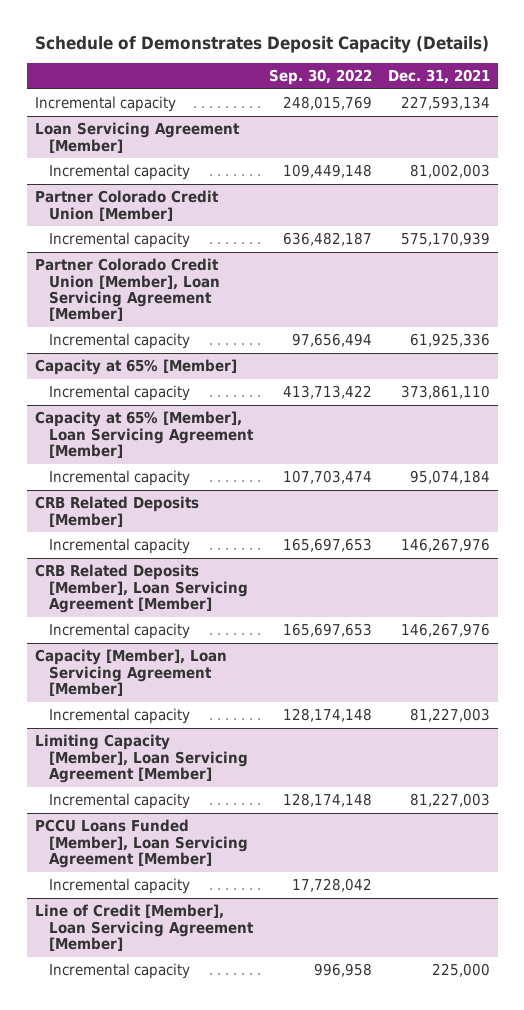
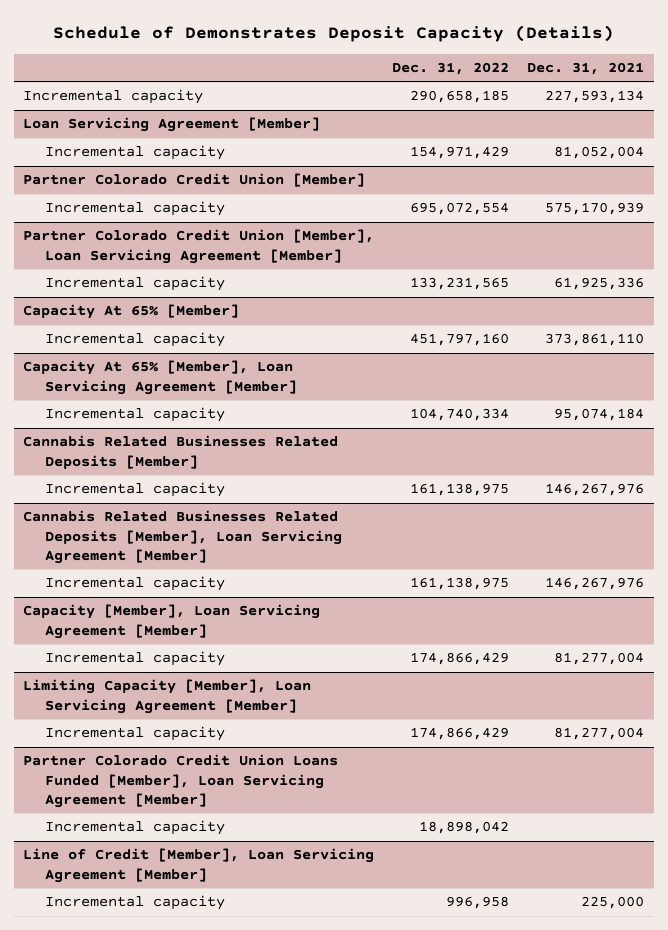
- | Sep. 30, 2022 | Dec. 31, 2021
+ | Dec. 31, 2022 | Dec. 31, 2021
@ Loan Servicing Agreement [Member]
- Incremental capacity | 109,449,148 | 81,002,003
+ Incremental capacity | 154,971,429 | 81,052,004
- Capacity at 65% [Member]
+ Capacity At 65% [Member]
- Capacity at 65% [Member], Loan Servicing Agreement [Member]
+ Capacity At 65% [Member], Loan Servicing Agreement [Member]
- CRB Related Deposits [Member]
+ Cannabis Related Businesses Related Deposits [Member]
- CRB Related Deposits [Member], Loan Servicing Agreement [Member]
+ Cannabis Related Businesses Related Deposits [Member], Loan Servicing Agreement [Member]
@ Capacity [Member], Loan Servicing Agreement [Member]
- Incremental capacity | 128,174,148 | 81,227,003
+ Incremental capacity | 174,866,429 | 81,277,004
@ Limiting Capacity [Member], Loan Servicing Agreement [Member]
- Incremental capacity | 128,174,148 | 81,227,003
- PCCU Loans Funded [Member], Loan Servicing Agreement [Member]
@ Limiting Capacity [Member], Loan Servicing Agreement [Member]
+ Incremental capacity | 174,866,429 | 81,277,004
+ Partner Colorado Credit Union Loans Funded [Member], Loan Servicing Agreement [Member]

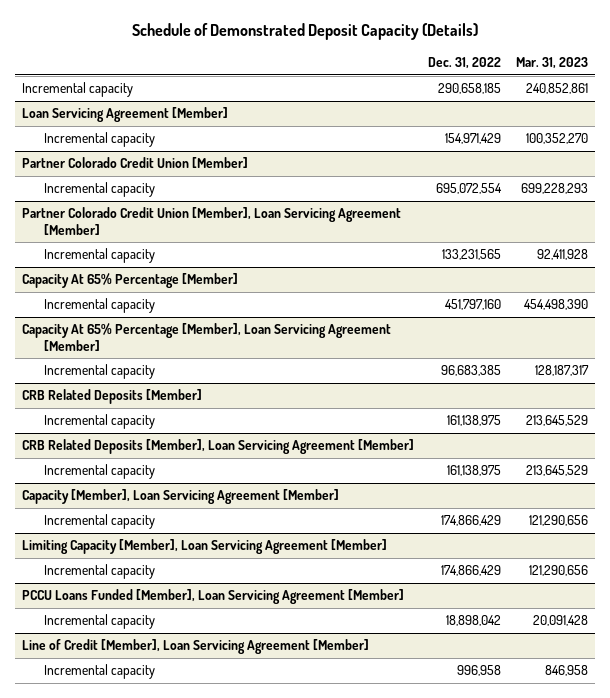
- Schedule of Demonstrates Deposit Capacity (Details)
+ Schedule of Demonstrated Deposit Capacity (Details)
- | Dec. 31, 2022 | Dec. 31, 2021
+ | Dec. 31, 2022 | Mar. 31, 2023
- Capacity At 65% [Member]
+ Capacity At 65% Percentage [Member]
- Capacity At 65% [Member], Loan Servicing Agreement [Member]
- Incremental capacity | 104,740,334 | 95,074,184
- Cannabis Related Businesses Related Deposits [Member]
+ Capacity At 65% Percentage [Member], Loan Servicing Agreement [Member]
+ Incremental capacity | 96,683,385 | 128,187,317
+ CRB Related Deposits [Member]
- Cannabis Related Businesses Related Deposits [Member], Loan Servicing Agreement [Member]
+ CRB Related Deposits [Member], Loan Servicing Agreement [Member]
- Partner Colorado Credit Union Loans Funded [Member], Loan Servicing Agreement [Member]
+ PCCU Loans Funded [Member], Loan Servicing Agreement [Member]

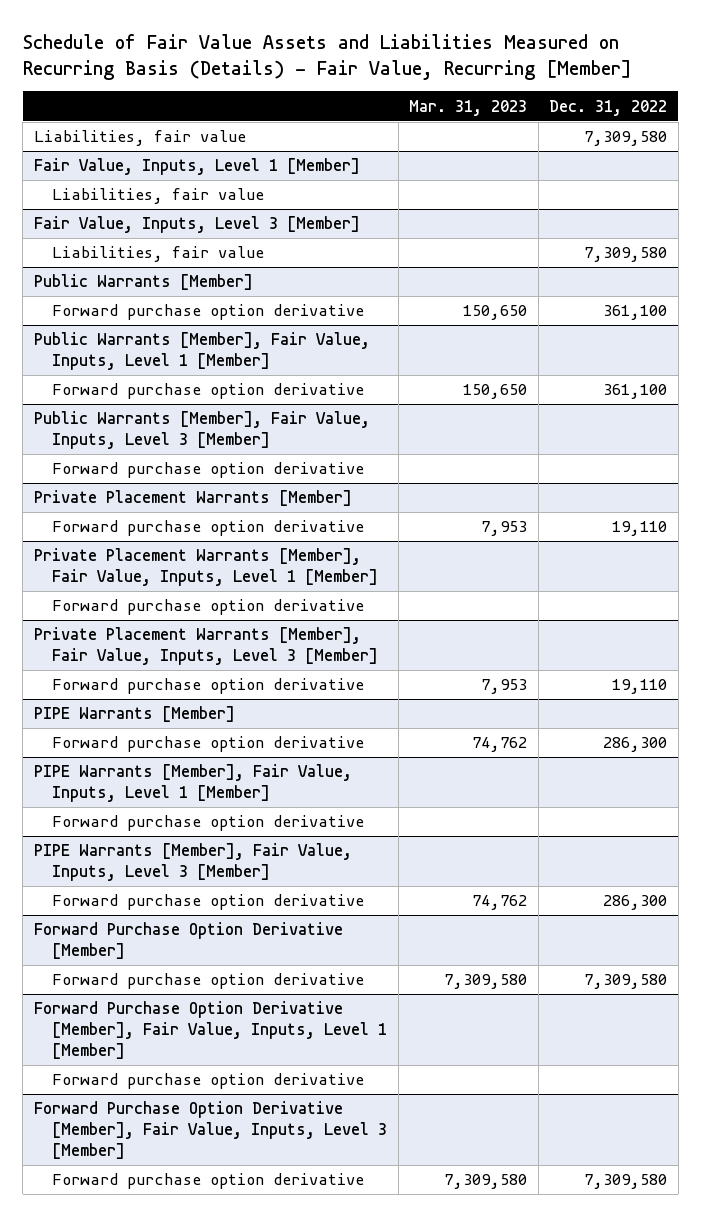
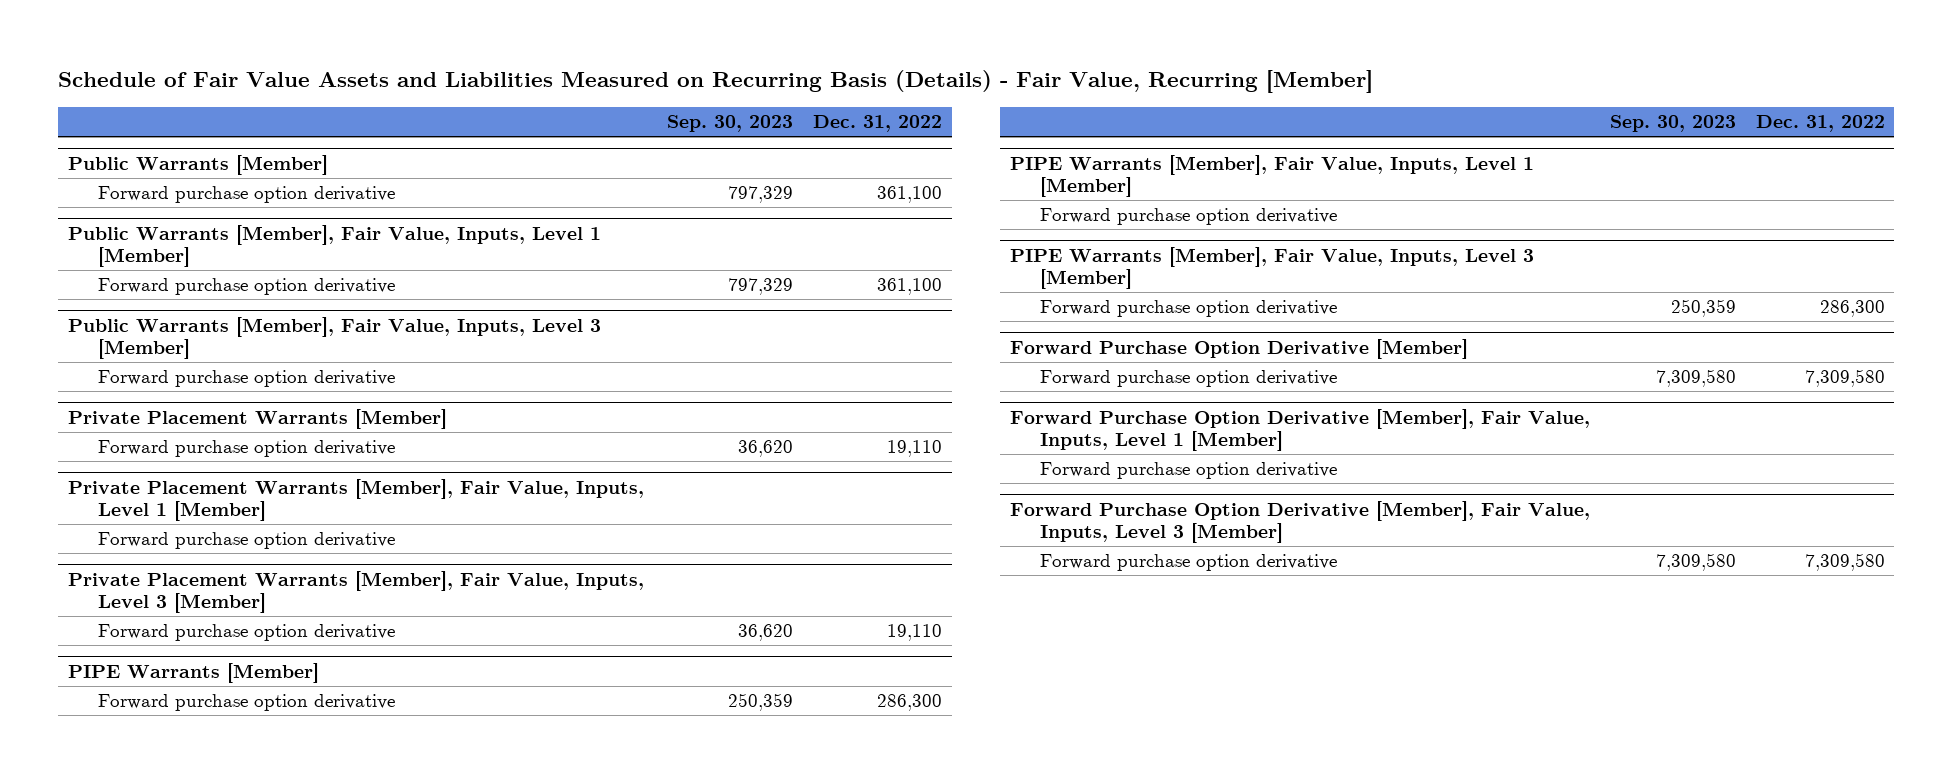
- | Mar. 31, 2023 | Dec. 31, 2022
+ | Sep. 30, 2023 | Dec. 31, 2022
- Liabilities, fair value | | 7,309,580
- Fair Value, Inputs, Level 1 [Member]
- Liabilities, fair value
- Fair Value, Inputs, Level 3 [Member]
- Liabilities, fair value | | 7,309,580

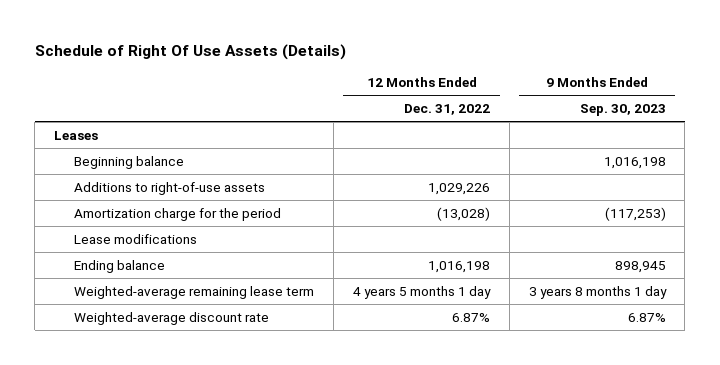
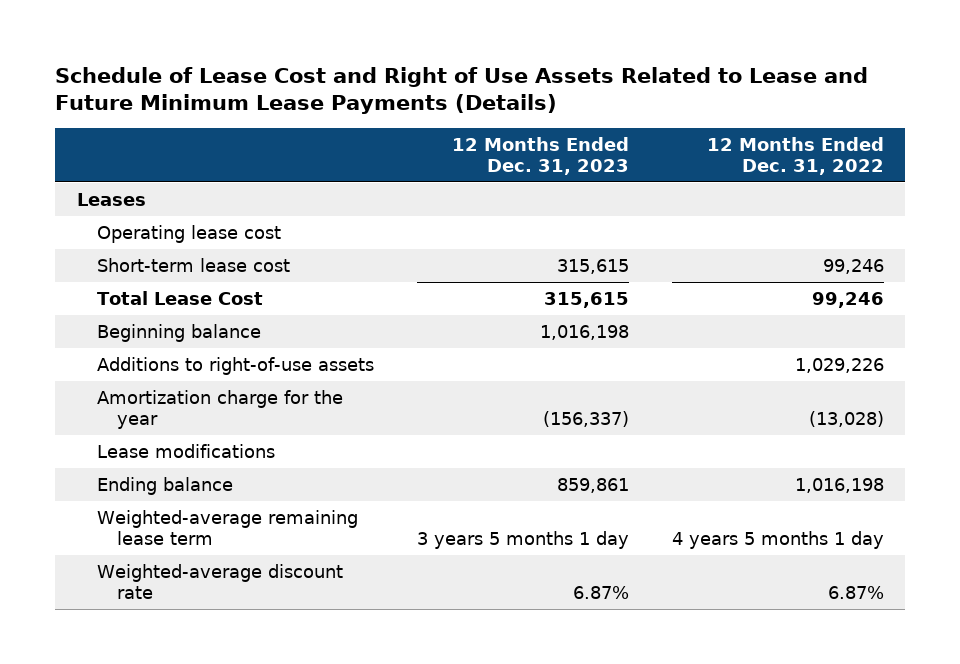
- Schedule of Right Of Use Assets (Details)
+ Schedule of Lease Cost and Right of Use Assets Related to Lease and Future Minimum Lease Payments (Details)
- | 12 Months Ended Dec. 31, 2022 | 9 Months Ended Sep. 30, 2023
+ | 12 Months Ended Dec. 31, 2023 | 12 Months Ended Dec. 31, 2022
+ Operating lease cost
+ Short-term lease cost | 315,615 | 99,246
+ Total Lease Cost | 315,615 | 99,246
- Amortization charge for the period | (13,028) | (117,253)
+ Amortization charge for the year | (156,337) | (13,028)

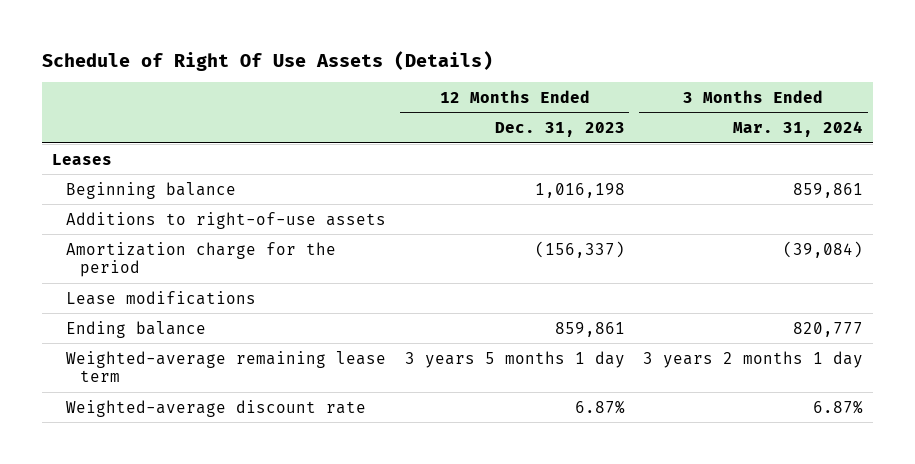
- Schedule of Lease Cost and Right of Use Assets Related to Lease and Future Minimum Lease Payments (Details)
+ Schedule of Right Of Use Assets (Details)
- | 12 Months Ended Dec. 31, 2023 | 12 Months Ended Dec. 31, 2022
+ | 12 Months Ended Dec. 31, 2023 | 3 Months Ended Mar. 31, 2024
- Operating lease cost
- Short-term lease cost | 315,615 | 99,246
- Total Lease Cost | 315,615 | 99,246
- Amortization charge for the year | (156,337) | (13,028)
+ Amortization charge for the period | (156,337) | (39,084)

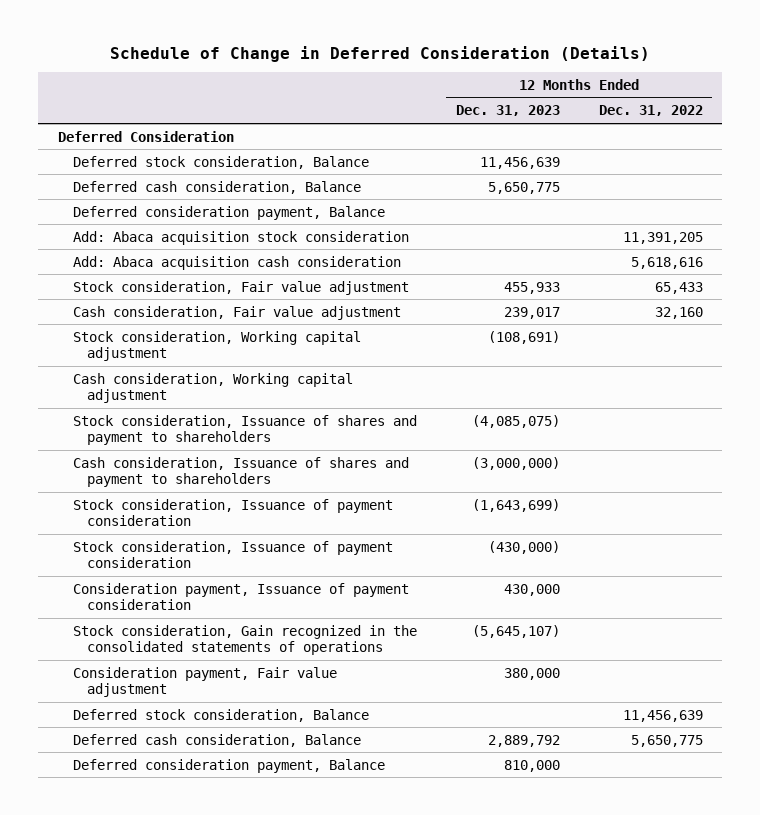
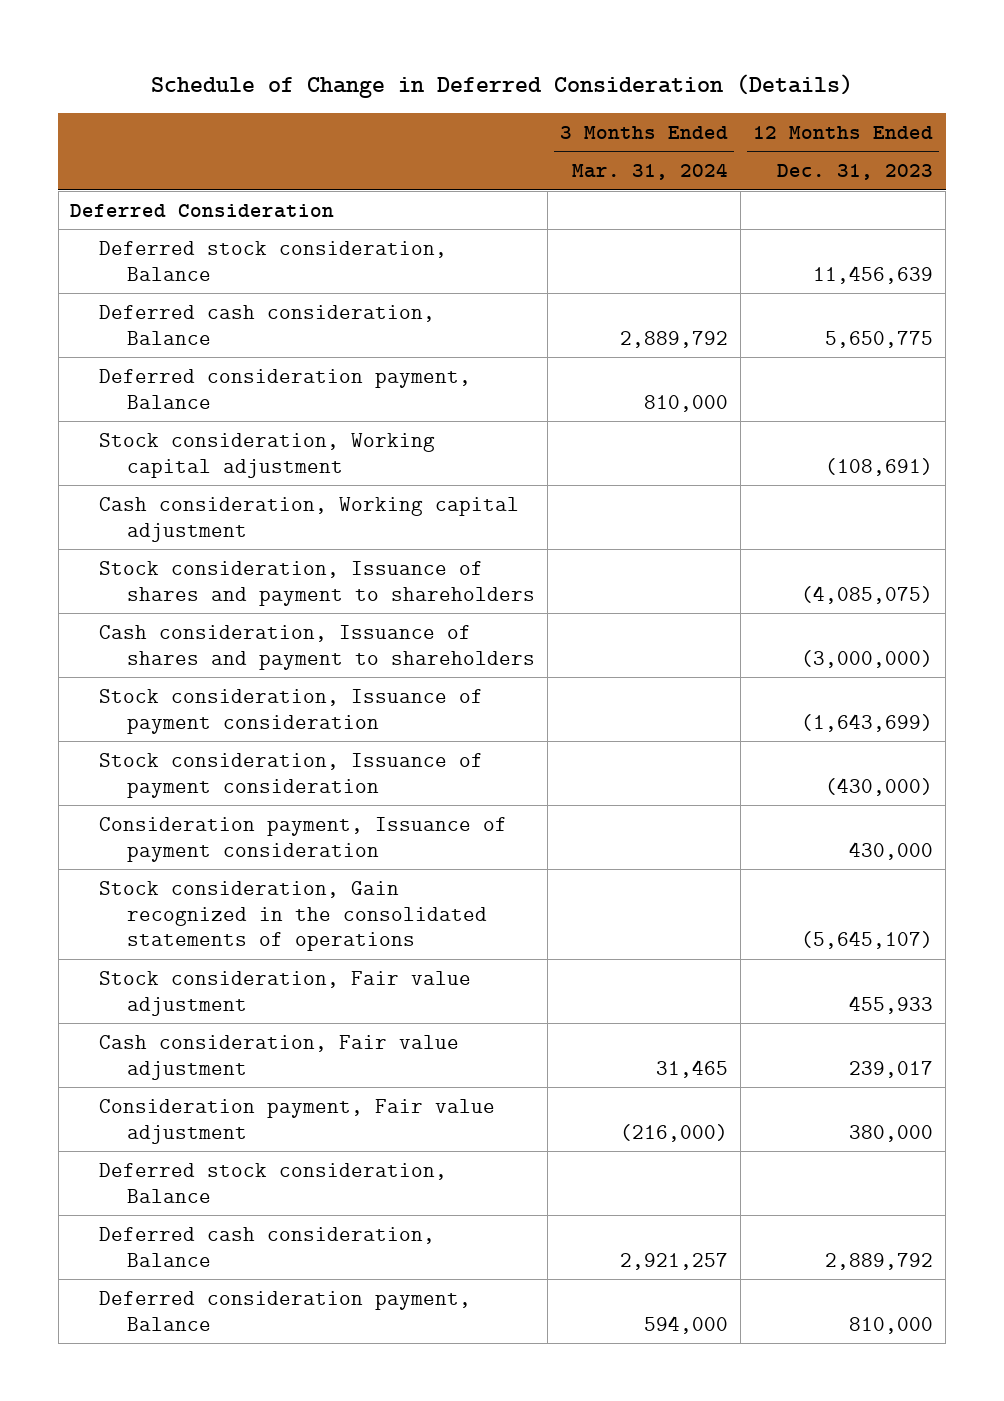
- | 12 Months Ended Dec. 31, 2023 | 12 Months Ended Dec. 31, 2022
+ | 3 Months Ended Mar. 31, 2024 | 12 Months Ended Dec. 31, 2023
- Add: Abaca acquisition stock consideration | | 11,391,205
- Add: Abaca acquisition cash consideration | | 5,618,616
moved down: Stock consideration, Fair value adjustment | | 455,933
moved down: Cash consideration, Fair value adjustment | 31,465 | 239,017

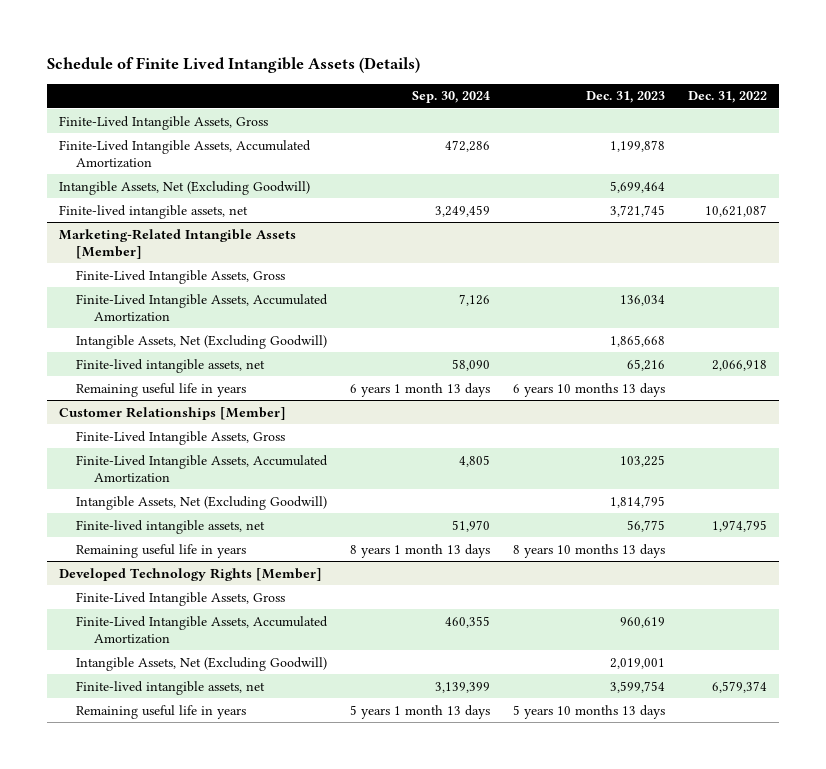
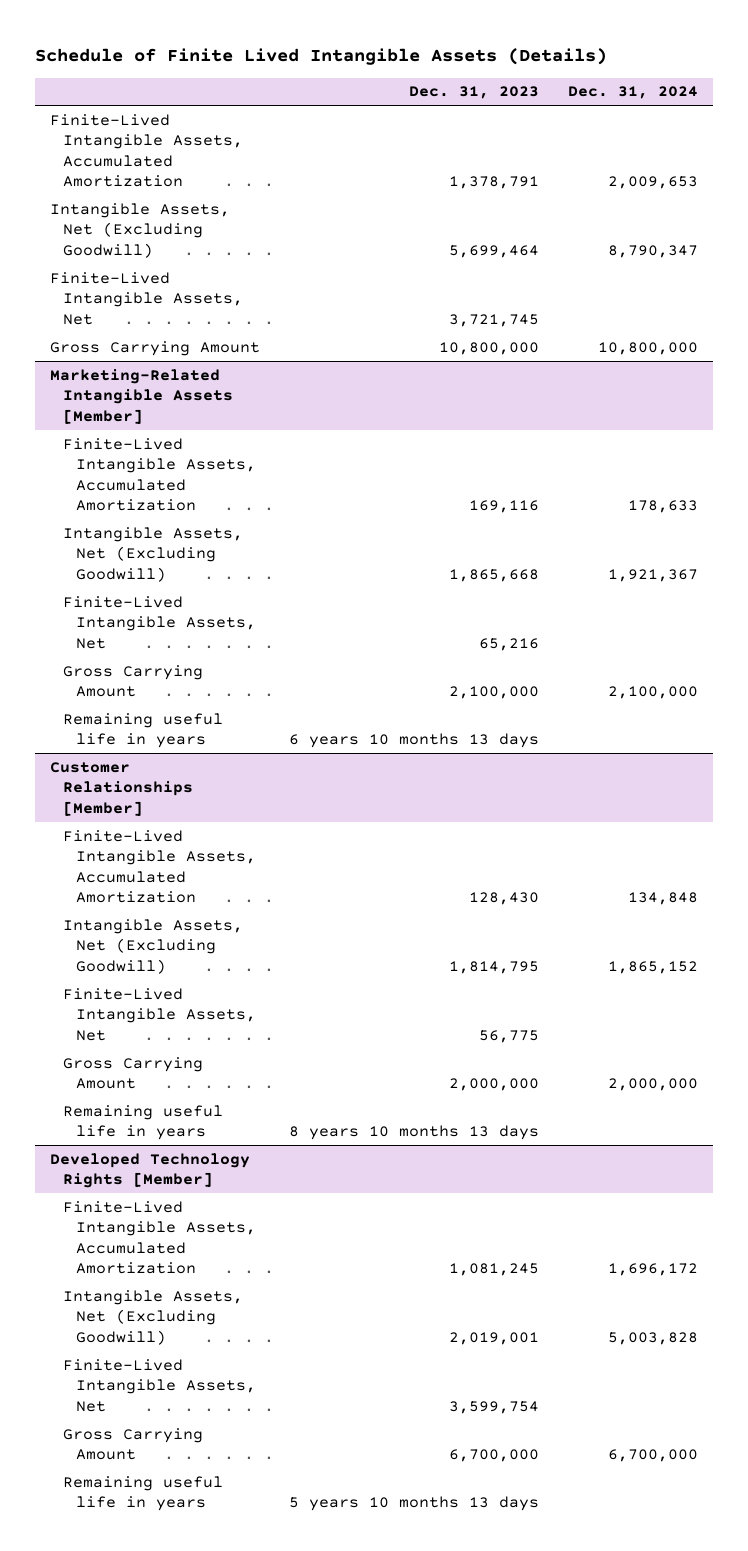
- | Sep. 30, 2024 | Dec. 31, 2023 | Dec. 31, 2022
+ | Dec. 31, 2023 | Dec. 31, 2024
- Finite-Lived Intangible Assets, Gross
- Finite-Lived Intangible Assets, Accumulated Amortization | 472,286 | 1,199,878 |
+ Finite-Lived Intangible Assets, Accumulated Amortization | 1,378,791 | 2,009,653
- Finite-lived intangible assets, net | 3,249,459 | 3,721,745 | 10,621,087
+ Finite-Lived Intangible Assets, Net | 3,721,745 |
+ Gross Carrying Amount | 10,800,000 | 10,800,000
@ Marketing-Related Intangible Assets [Member]
- Finite-Lived Intangible Assets, Gross
- Finite-Lived Intangible Assets, Accumulated Amortization | 7,126 | 136,034 |
+ Finite-Lived Intangible Assets, Accumulated Amortization | 169,116 | 178,633
- Finite-lived intangible assets, net | 58,090 | 65,216 | 2,066,918
+ Finite-Lived Intangible Assets, Net | 65,216 |
+ Gross Carrying Amount | 2,100,000 | 2,100,000
@ Customer Relationships [Member]
- Finite-Lived Intangible Assets, Gross
- Finite-Lived Intangible Assets, Accumulated Amortization | 4,805 | 103,225 |
+ Finite-Lived Intangible Assets, Accumulated Amortization | 128,430 | 134,848
- Finite-lived intangible assets, net | 51,970 | 56,775 | 1,974,795
+ Finite-Lived Intangible Assets, Net | 56,775 |
+ Gross Carrying Amount | 2,000,000 | 2,000,000
@ Developed Technology Rights [Member]
- Finite-Lived Intangible Assets, Gross
- Finite-Lived Intangible Assets, Accumulated Amortization | 460,355 | 960,619 |
+ Finite-Lived Intangible Assets, Accumulated Amortization | 1,081,245 | 1,696,172
- Finite-lived intangible assets, net | 3,139,399 | 3,599,754 | 6,579,374
+ Finite-Lived Intangible Assets, Net | 3,599,754 |
+ Gross Carrying Amount | 6,700,000 | 6,700,000

